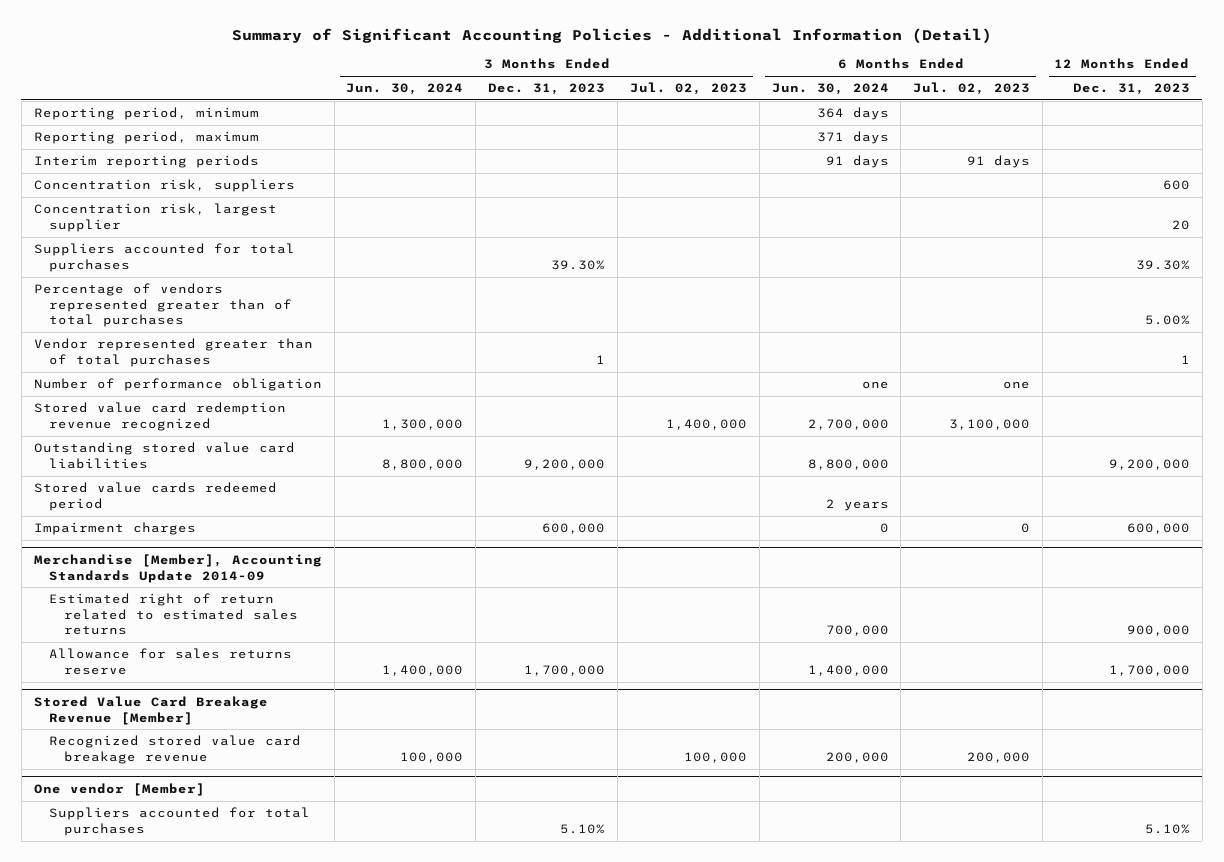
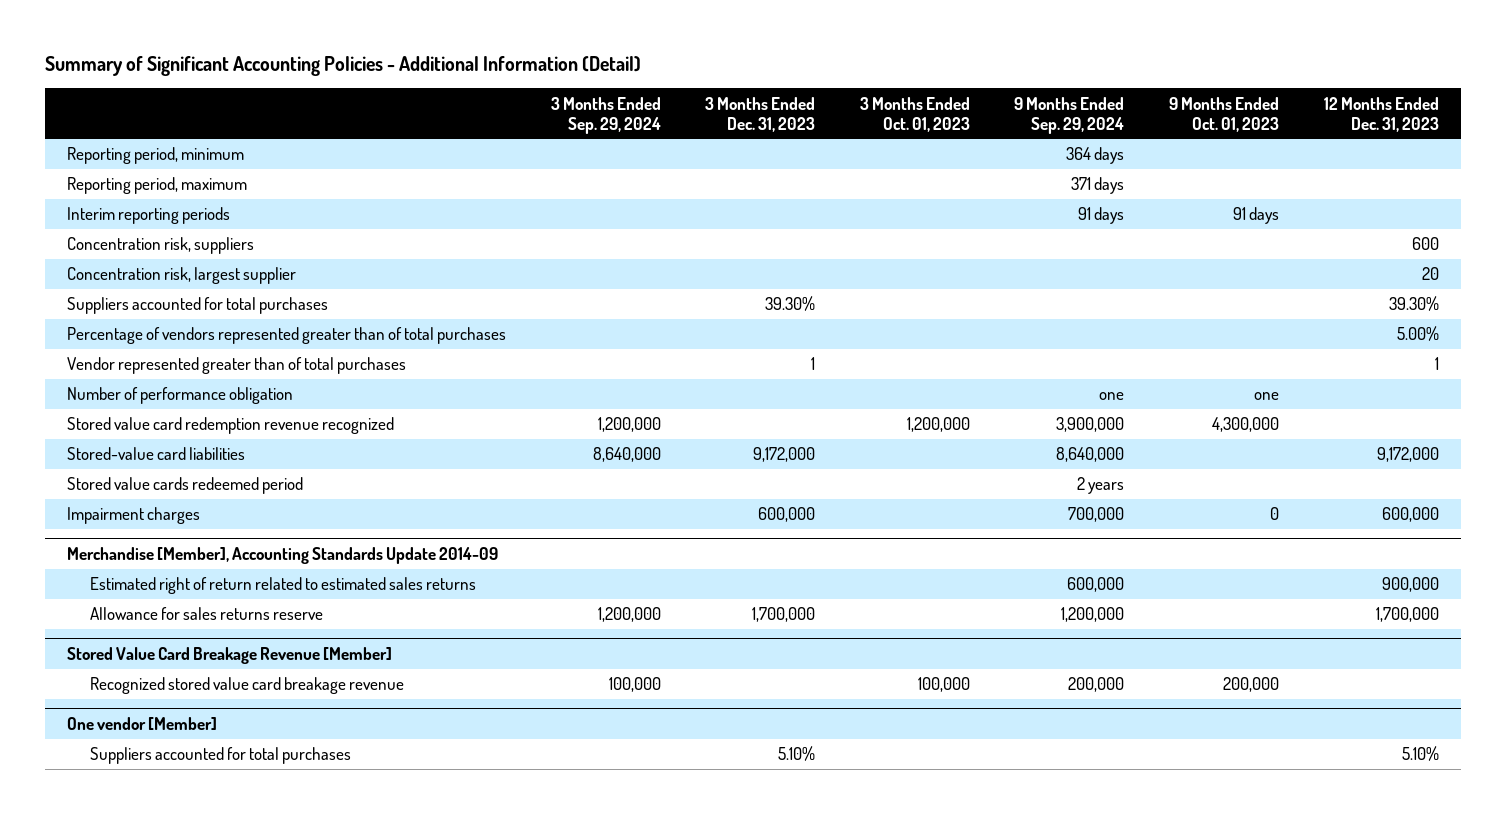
- | 3 Months Ended Jun. 30, 2024 | 3 Months Ended Dec. 31, 2023 | 3 Months Ended Jul. 02, 2023 | 6 Months Ended Jun. 30, 2024 | 6 Months Ended Jul. 02, 2023 | 12 Months Ended Dec. 31, 2023
+ | 3 Months Ended Sep. 29, 2024 | 3 Months Ended Dec. 31, 2023 | 3 Months Ended Oct. 01, 2023 | 9 Months Ended Sep. 29, 2024 | 9 Months Ended Oct. 01, 2023 | 12 Months Ended Dec. 31, 2023
- Outstanding stored value card liabilities | 8,800,000 | 9,200,000 | | 8,800,000 | | 9,200,000
+ Stored-value card liabilities | 8,640,000 | 9,172,000 | | 8,640,000 | | 9,172,000

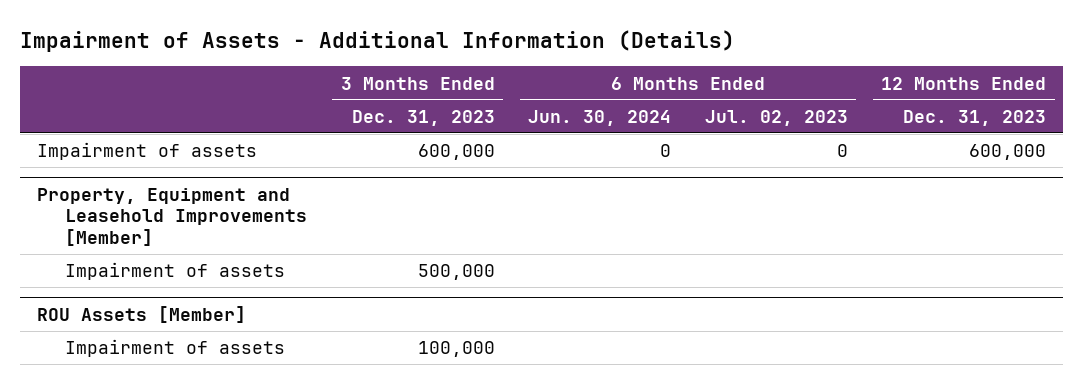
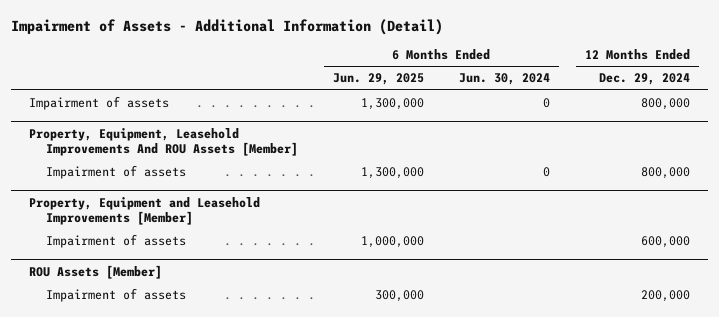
- Impairment of Assets - Additional Information (Details)
+ Impairment of Assets - Additional Information (Detail)
- | 3 Months Ended Dec. 31, 2023 | 6 Months Ended Jun. 30, 2024 | 6 Months Ended Jul. 02, 2023 | 12 Months Ended Dec. 31, 2023
+ | 6 Months Ended Jun. 29, 2025 | 6 Months Ended Jun. 30, 2024 | 12 Months Ended Dec. 29, 2024
+ Property, Equipment, Leasehold Improvements And ROU Assets [Member]
+ Impairment of assets | 1,300,000 | 0 | 800,000

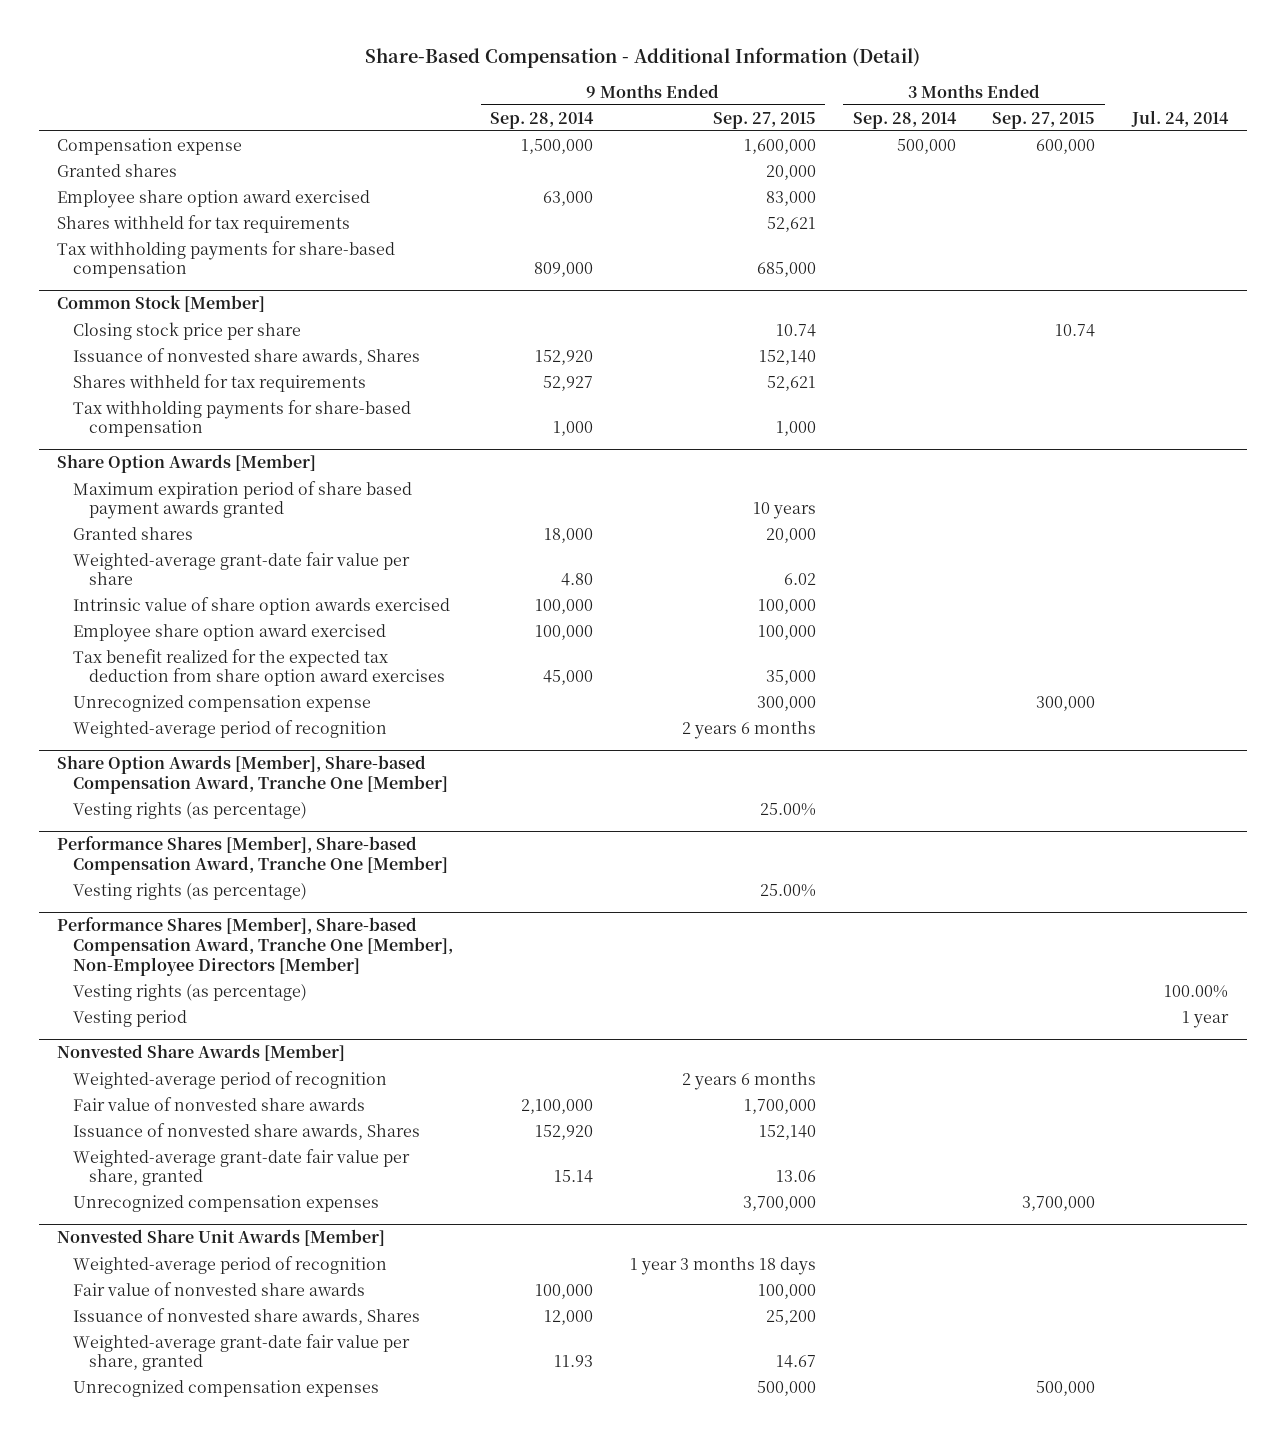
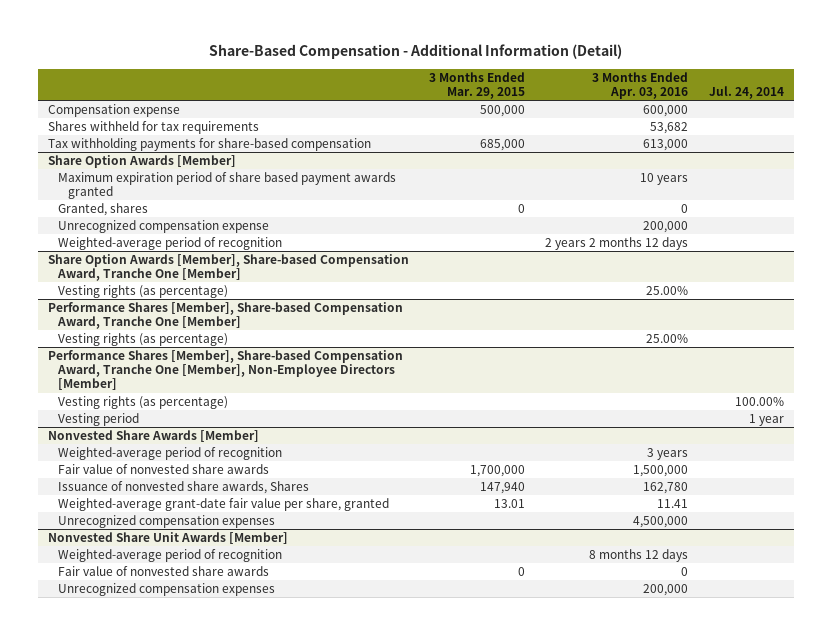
- | 9 Months Ended Sep. 28, 2014 | 9 Months Ended Sep. 27, 2015 | 3 Months Ended Sep. 28, 2014 | 3 Months Ended Sep. 27, 2015 | Jul. 24, 2014
+ | 3 Months Ended Mar. 29, 2015 | 3 Months Ended Apr. 03, 2016 | Jul. 24, 2014
- Granted shares | | 20,000 | | |
- Employee share option award exercised | 63,000 | 83,000 | | |
- Common Stock [Member]
- Closing stock price per share | | 10.74 | | 10.74 |
- Issuance of nonvested share awards, Shares | 152,920 | 152,140 | | |
- Shares withheld for tax requirements | 52,927 | 52,621 | | |
- Tax withholding payments for share-based compensation | 1,000 | 1,000 | | |
@ Share Option Awards [Member]
- Granted shares | 18,000 | 20,000 | | |
- Weighted-average grant-date fair value per share | 4.80 | 6.02 | | |
- Intrinsic value of share option awards exercised | 100,000 | 100,000 | | |
- Employee share option award exercised | 100,000 | 100,000 | | |
- Tax benefit realized for the expected tax deduction from share option award exercises | 45,000 | 35,000 | | |
+ Granted, shares | 0 | 0 |
@ Nonvested Share Unit Awards [Member]
- Issuance of nonvested share awards, Shares | 12,000 | 25,200 | | |
- Weighted-average grant-date fair value per share, granted | 11.93 | 14.67 | | |

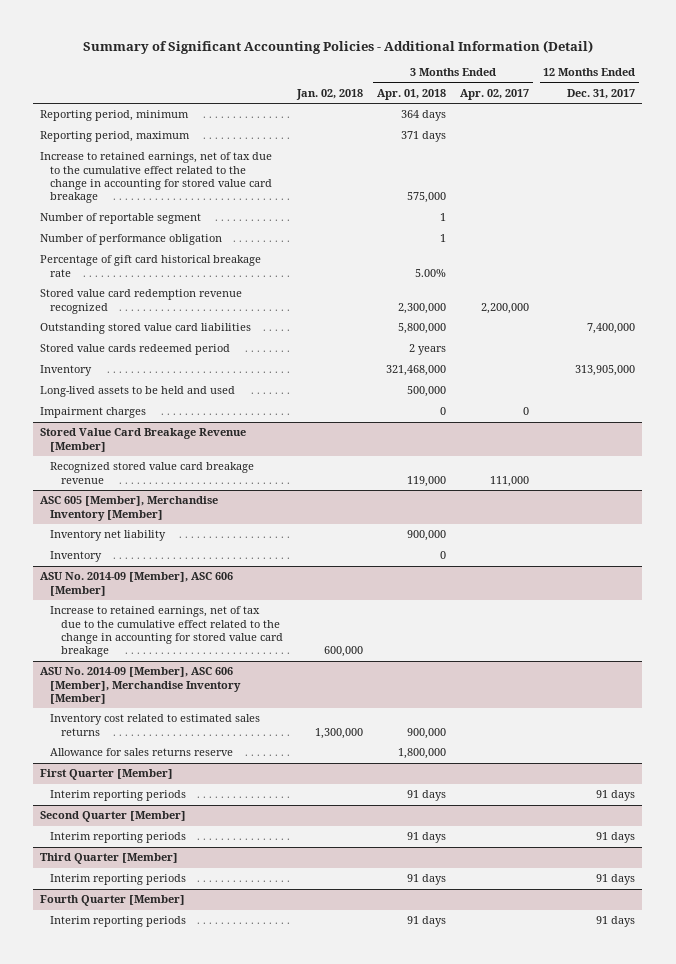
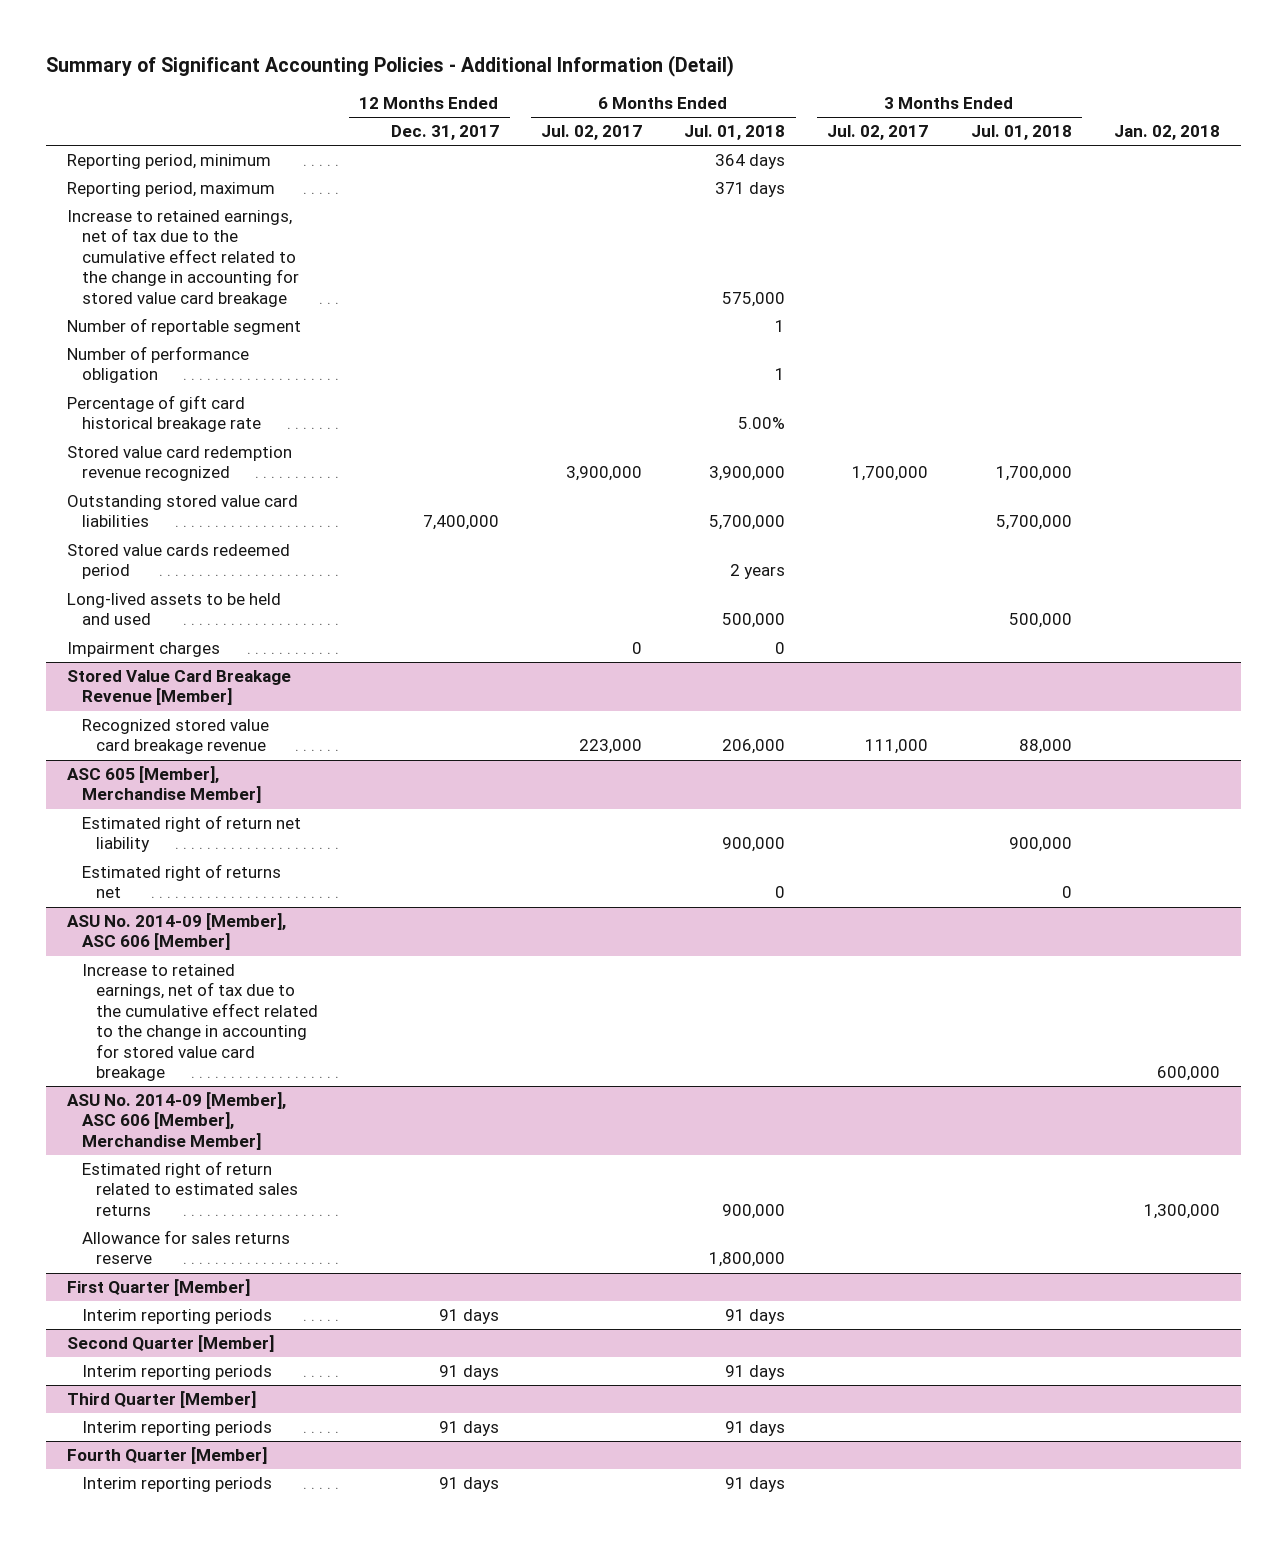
- | Jan. 02, 2018 | 3 Months Ended Apr. 01, 2018 | 3 Months Ended Apr. 02, 2017 | 12 Months Ended Dec. 31, 2017
+ | 12 Months Ended Dec. 31, 2017 | 6 Months Ended Jul. 02, 2017 | 6 Months Ended Jul. 01, 2018 | 3 Months Ended Jul. 02, 2017 | 3 Months Ended Jul. 01, 2018 | Jan. 02, 2018
- Inventory | | 321,468,000 | | 313,905,000
- ASC 605 [Member], Merchandise Inventory [Member]
- Inventory net liability | | 900,000 | |
- Inventory | | 0 | |
+ ASC 605 [Member], Merchandise Member]
+ Estimated right of return net liability | | | 900,000 | | 900,000 |
+ Estimated right of returns net | | | 0 | | 0 |
- ASU No. 2014-09 [Member], ASC 606 [Member], Merchandise Inventory [Member]
- Inventory cost related to estimated sales returns | 1,300,000 | 900,000 | |
+ ASU No. 2014-09 [Member], ASC 606 [Member], Merchandise Member]
+ Estimated right of return related to estimated sales returns | | | 900,000 | | | 1,300,000

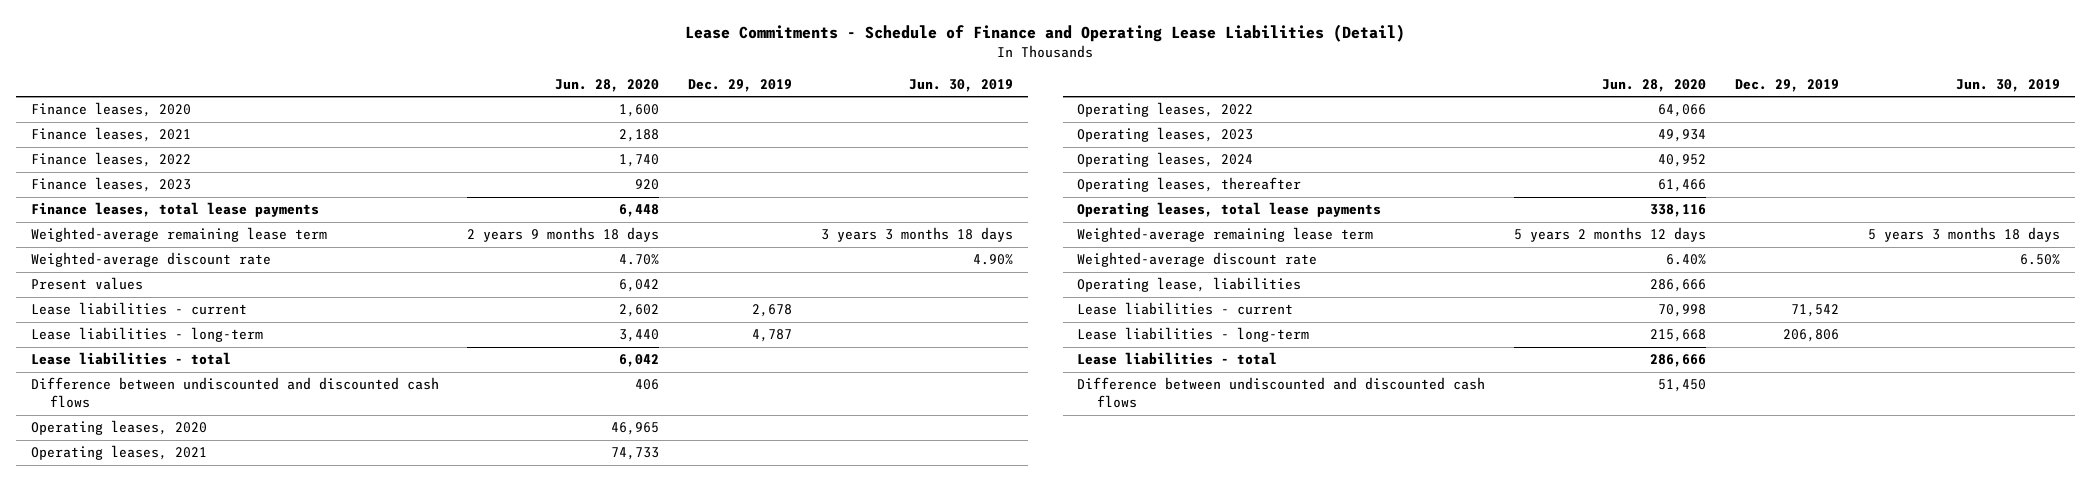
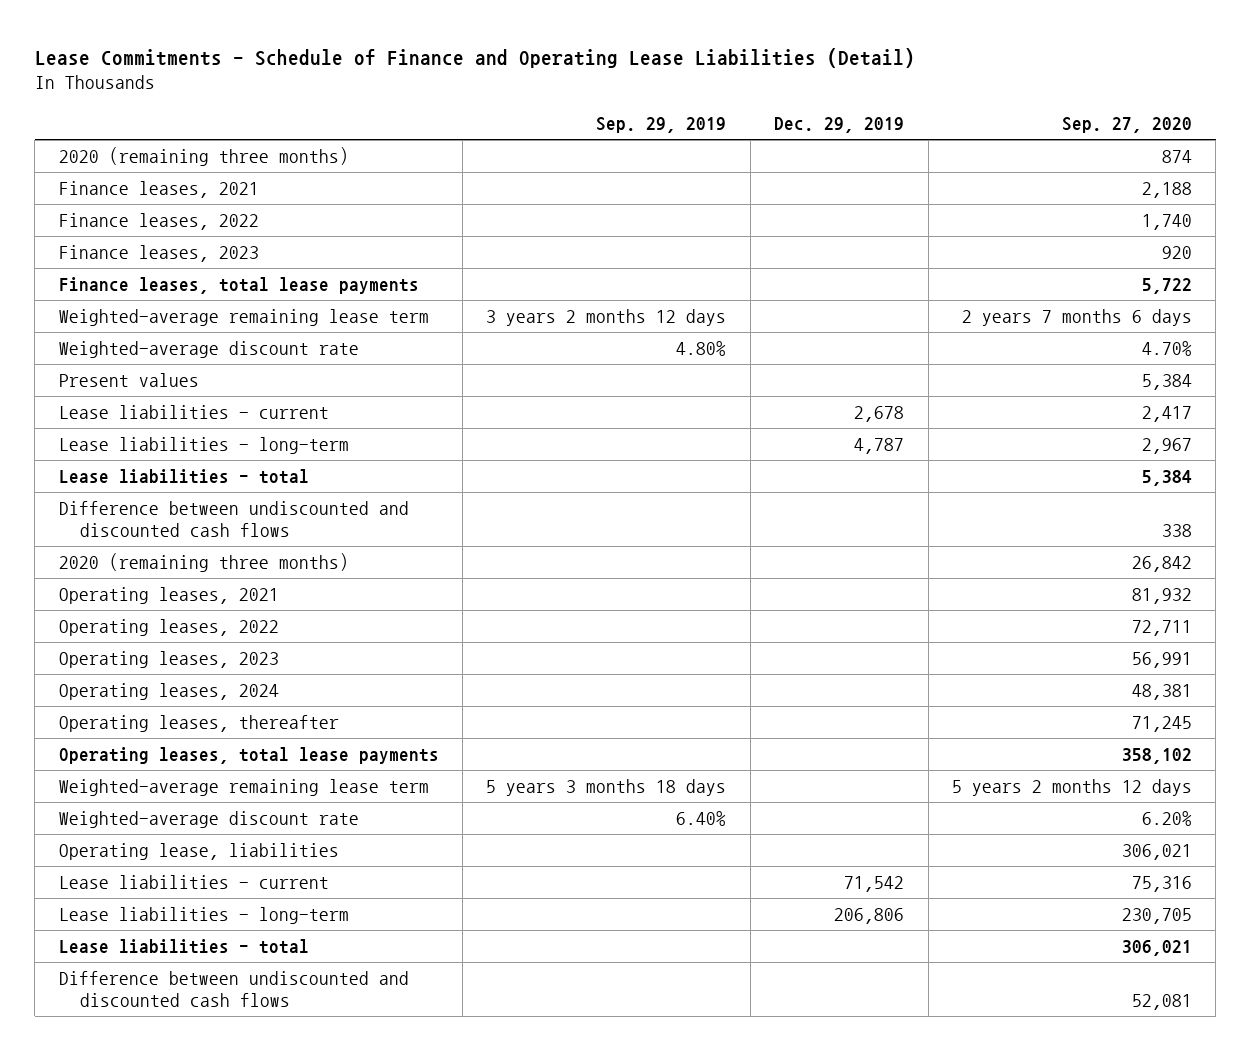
- | Jun. 28, 2020 | Dec. 29, 2019 | Jun. 30, 2019
+ | Sep. 29, 2019 | Dec. 29, 2019 | Sep. 27, 2020
- Finance leases, 2020 | 1,600 | |
+ 2020 (remaining three months) | | | 874
- Operating leases, 2020 | 46,965 | |
+ 2020 (remaining three months) | | | 26,842

